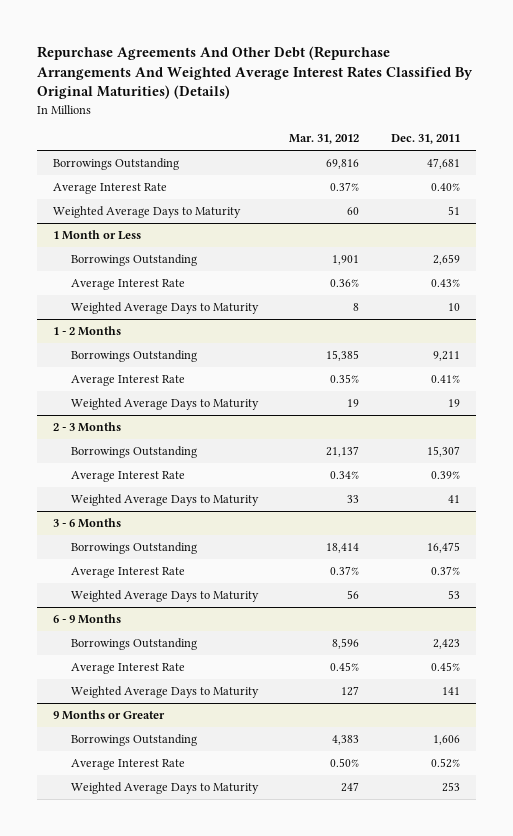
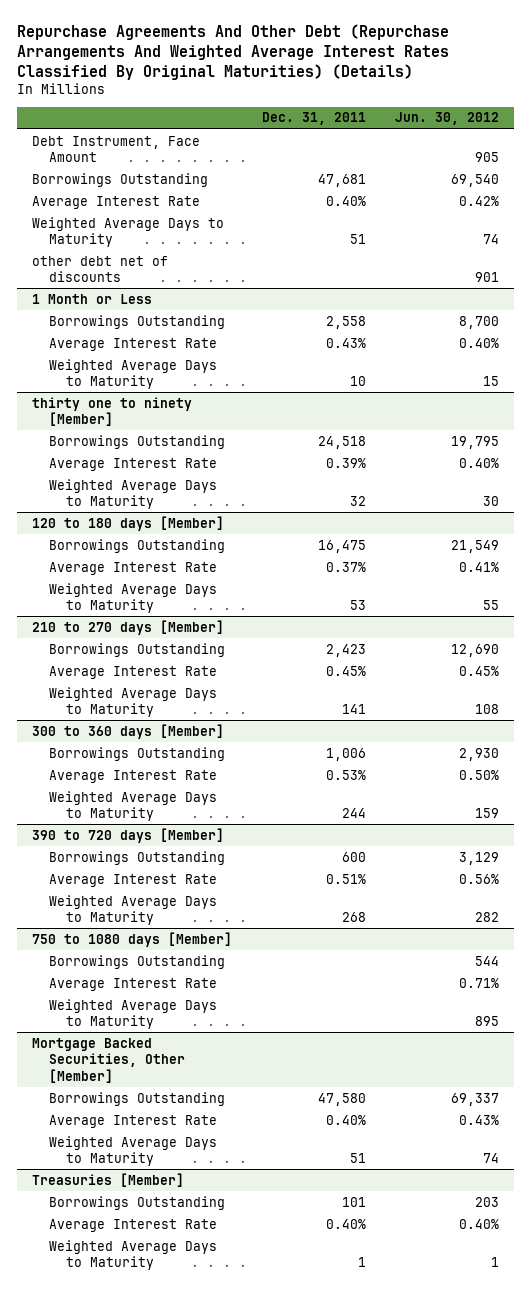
- | Mar. 31, 2012 | Dec. 31, 2011
+ | Dec. 31, 2011 | Jun. 30, 2012
+ Debt Instrument, Face Amount | | 905
+ other debt net of discounts | | 901
@ 1 Month or Less
- Borrowings Outstanding | 1,901 | 2,659
+ Borrowings Outstanding | 2,558 | 8,700
- 1 - 2 Months
- Borrowings Outstanding | 15,385 | 9,211
- Average Interest Rate | 0.35% | 0.41%
- Weighted Average Days to Maturity | 19 | 19
- 2 - 3 Months
- Borrowings Outstanding | 21,137 | 15,307
+ thirty one to ninety [Member]
+ Borrowings Outstanding | 24,518 | 19,795
- Weighted Average Days to Maturity | 33 | 41
- 3 - 6 Months
+ Weighted Average Days to Maturity | 32 | 30
+ 120 to 180 days [Member]
- 6 - 9 Months
+ 210 to 270 days [Member]
- 9 Months or Greater
- Borrowings Outstanding | 4,383 | 1,606
- Average Interest Rate | 0.50% | 0.52%
- Weighted Average Days to Maturity | 247 | 253
+ 300 to 360 days [Member]
+ Borrowings Outstanding | 1,006 | 2,930
+ Average Interest Rate | 0.53% | 0.50%
+ Weighted Average Days to Maturity | 244 | 159
+ 390 to 720 days [Member]
+ Borrowings Outstanding | 600 | 3,129
+ Average Interest Rate | 0.51% | 0.56%
+ Weighted Average Days to Maturity | 268 | 282
+ 750 to 1080 days [Member]
+ Borrowings Outstanding | | 544
+ Average Interest Rate | | 0.71%
+ Weighted Average Days to Maturity | | 895
+ Mortgage Backed Securities, Other [Member]
+ Borrowings Outstanding | 47,580 | 69,337
+ Average Interest Rate | 0.40% | 0.43%
+ Weighted Average Days to Maturity | 51 | 74
+ Treasuries [Member]
+ Borrowings Outstanding | 101 | 203
+ Average Interest Rate | 0.40% | 0.40%
+ Weighted Average Days to Maturity | 1 | 1

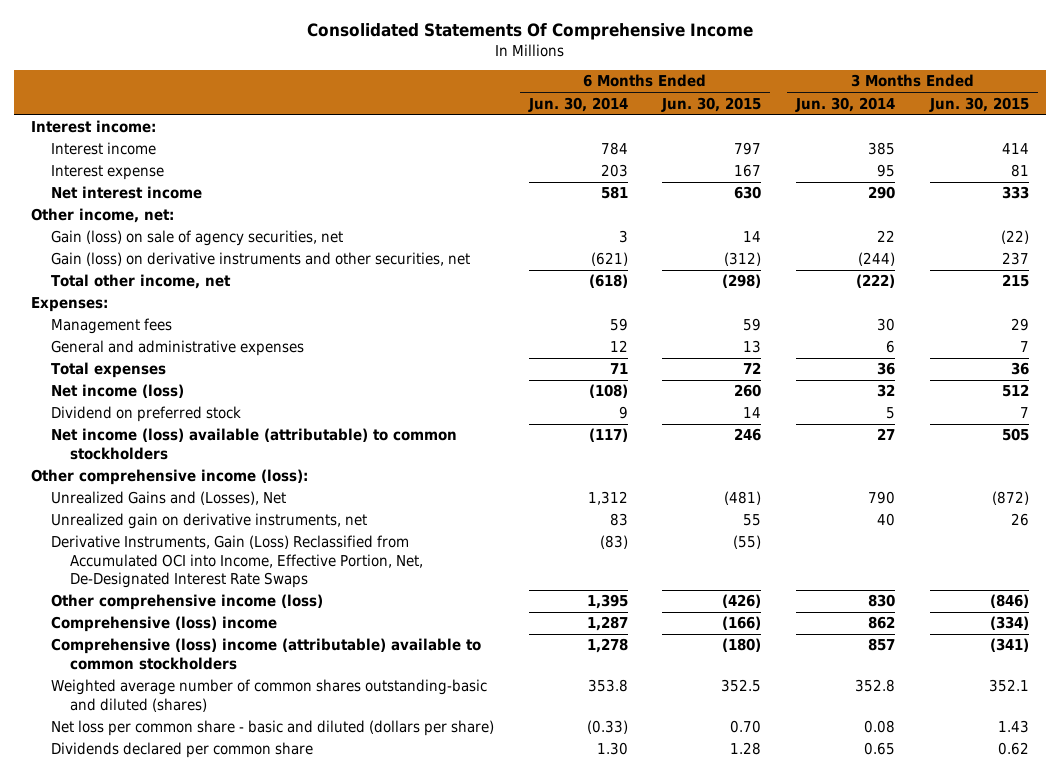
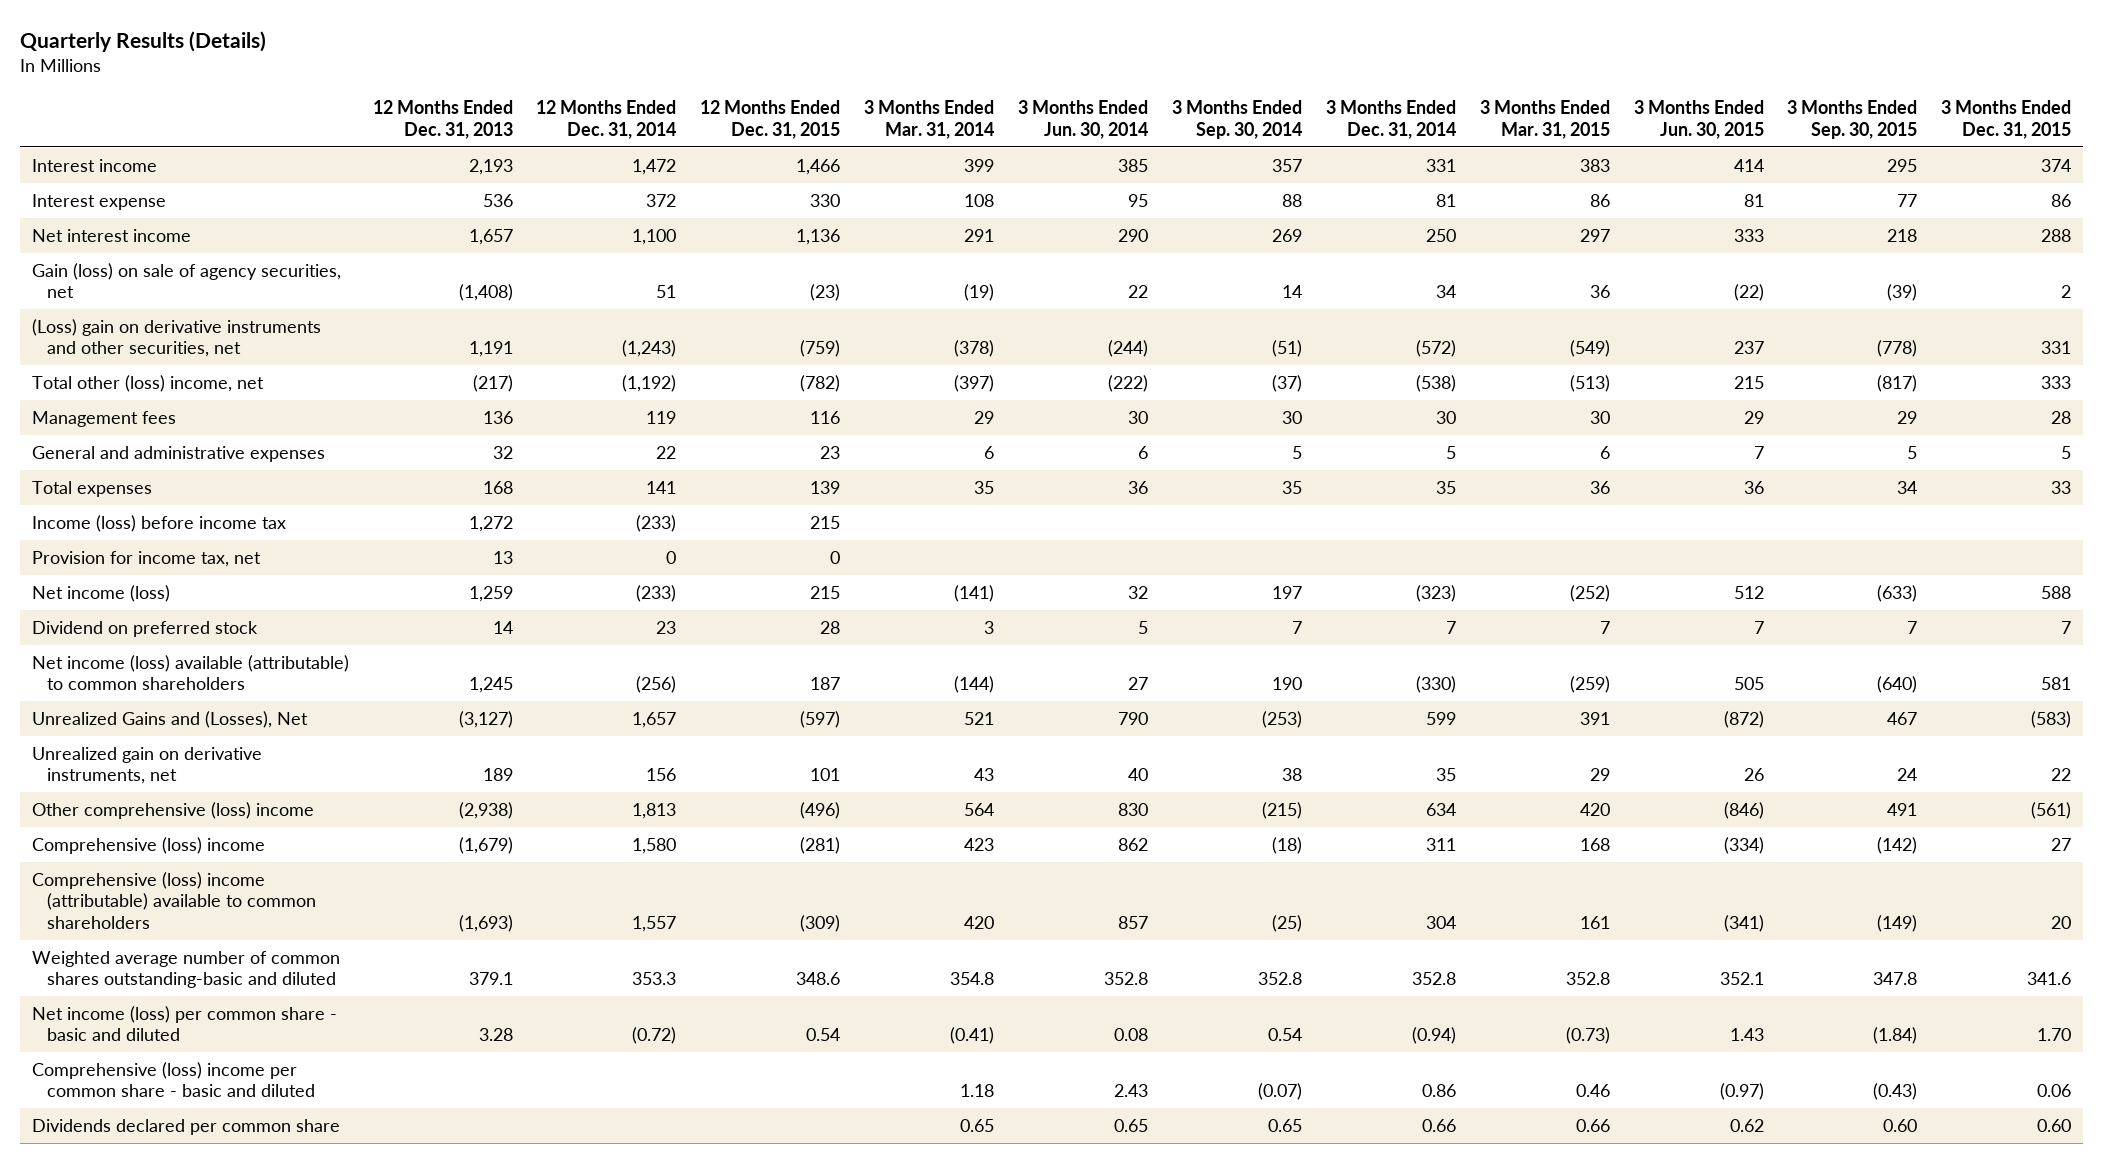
- Consolidated Statements Of Comprehensive Income
+ Quarterly Results (Details)
- | 6 Months Ended Jun. 30, 2014 | 6 Months Ended Jun. 30, 2015 | 3 Months Ended Jun. 30, 2014 | 3 Months Ended Jun. 30, 2015
+ | 12 Months Ended Dec. 31, 2013 | 12 Months Ended Dec. 31, 2014 | 12 Months Ended Dec. 31, 2015 | 3 Months Ended Mar. 31, 2014 | 3 Months Ended Jun. 30, 2014 | 3 Months Ended Sep. 30, 2014 | 3 Months Ended Dec. 31, 2014 | 3 Months Ended Mar. 31, 2015 | 3 Months Ended Jun. 30, 2015 | 3 Months Ended Sep. 30, 2015 | 3 Months Ended Dec. 31, 2015
- Interest income:
- Other income, net:
- Gain (loss) on derivative instruments and other securities, net | (621) | (312) | (244) | 237
- Total other income, net | (618) | (298) | (222) | 215
- Expenses:
+ (Loss) gain on derivative instruments and other securities, net | 1,191 | (1,243) | (759) | (378) | (244) | (51) | (572) | (549) | 237 | (778) | 331
+ Total other (loss) income, net | (217) | (1,192) | (782) | (397) | (222) | (37) | (538) | (513) | 215 | (817) | 333
+ Income (loss) before income tax | 1,272 | (233) | 215 | | | | | | | |
+ Provision for income tax, net | 13 | 0 | 0 | | | | | | | |
- Net income (loss) available (attributable) to common stockholders | (117) | 246 | 27 | 505
- Other comprehensive income (loss):
+ Net income (loss) available (attributable) to common shareholders | 1,245 | (256) | 187 | (144) | 27 | 190 | (330) | (259) | 505 | (640) | 581
- Derivative Instruments, Gain (Loss) Reclassified from Accumulated OCI into Income, Effective Portion, Net, De-Designated Interest Rate Swaps | (83) | (55) | |
- Other comprehensive income (loss) | 1,395 | (426) | 830 | (846)
+ Other comprehensive (loss) income | (2,938) | 1,813 | (496) | 564 | 830 | (215) | 634 | 420 | (846) | 491 | (561)
- Comprehensive (loss) income (attributable) available to common stockholders | 1,278 | (180) | 857 | (341)
- Weighted average number of common shares outstanding-basic and diluted (shares) | 353.8 | 352.5 | 352.8 | 352.1
- Net loss per common share - basic and diluted (dollars per share) | (0.33) | 0.70 | 0.08 | 1.43
+ Comprehensive (loss) income (attributable) available to common shareholders | (1,693) | 1,557 | (309) | 420 | 857 | (25) | 304 | 161 | (341) | (149) | 20
+ Weighted average number of common shares outstanding-basic and diluted | 379.1 | 353.3 | 348.6 | 354.8 | 352.8 | 352.8 | 352.8 | 352.8 | 352.1 | 347.8 | 341.6
+ Net income (loss) per common share - basic and diluted | 3.28 | (0.72) | 0.54 | (0.41) | 0.08 | 0.54 | (0.94) | (0.73) | 1.43 | (1.84) | 1.70
+ Comprehensive (loss) income per common share - basic and diluted | | | | 1.18 | 2.43 | (0.07) | 0.86 | 0.46 | (0.97) | (0.43) | 0.06

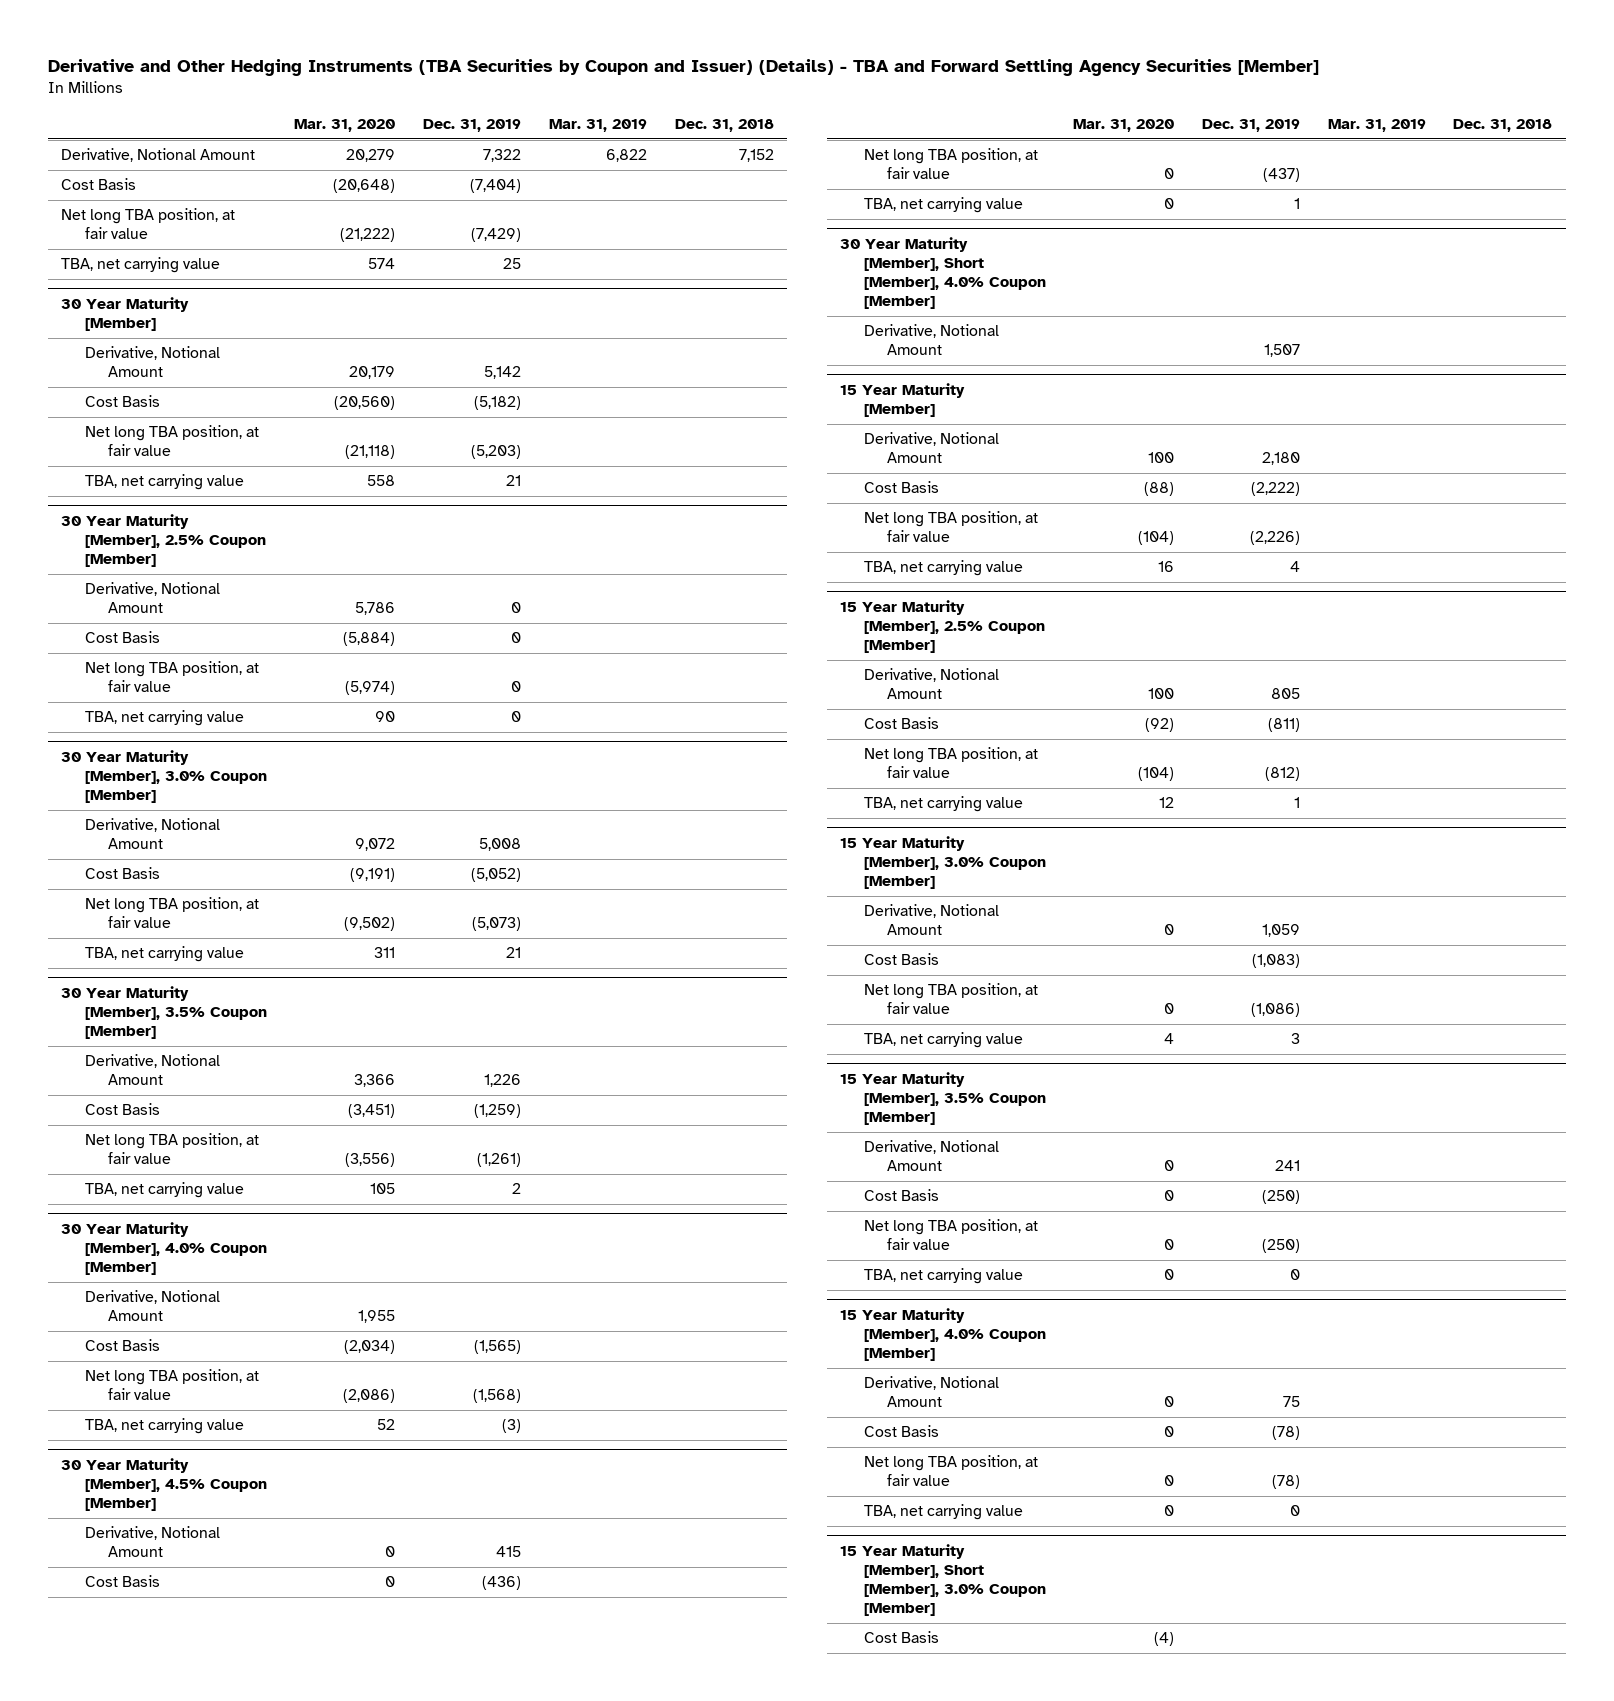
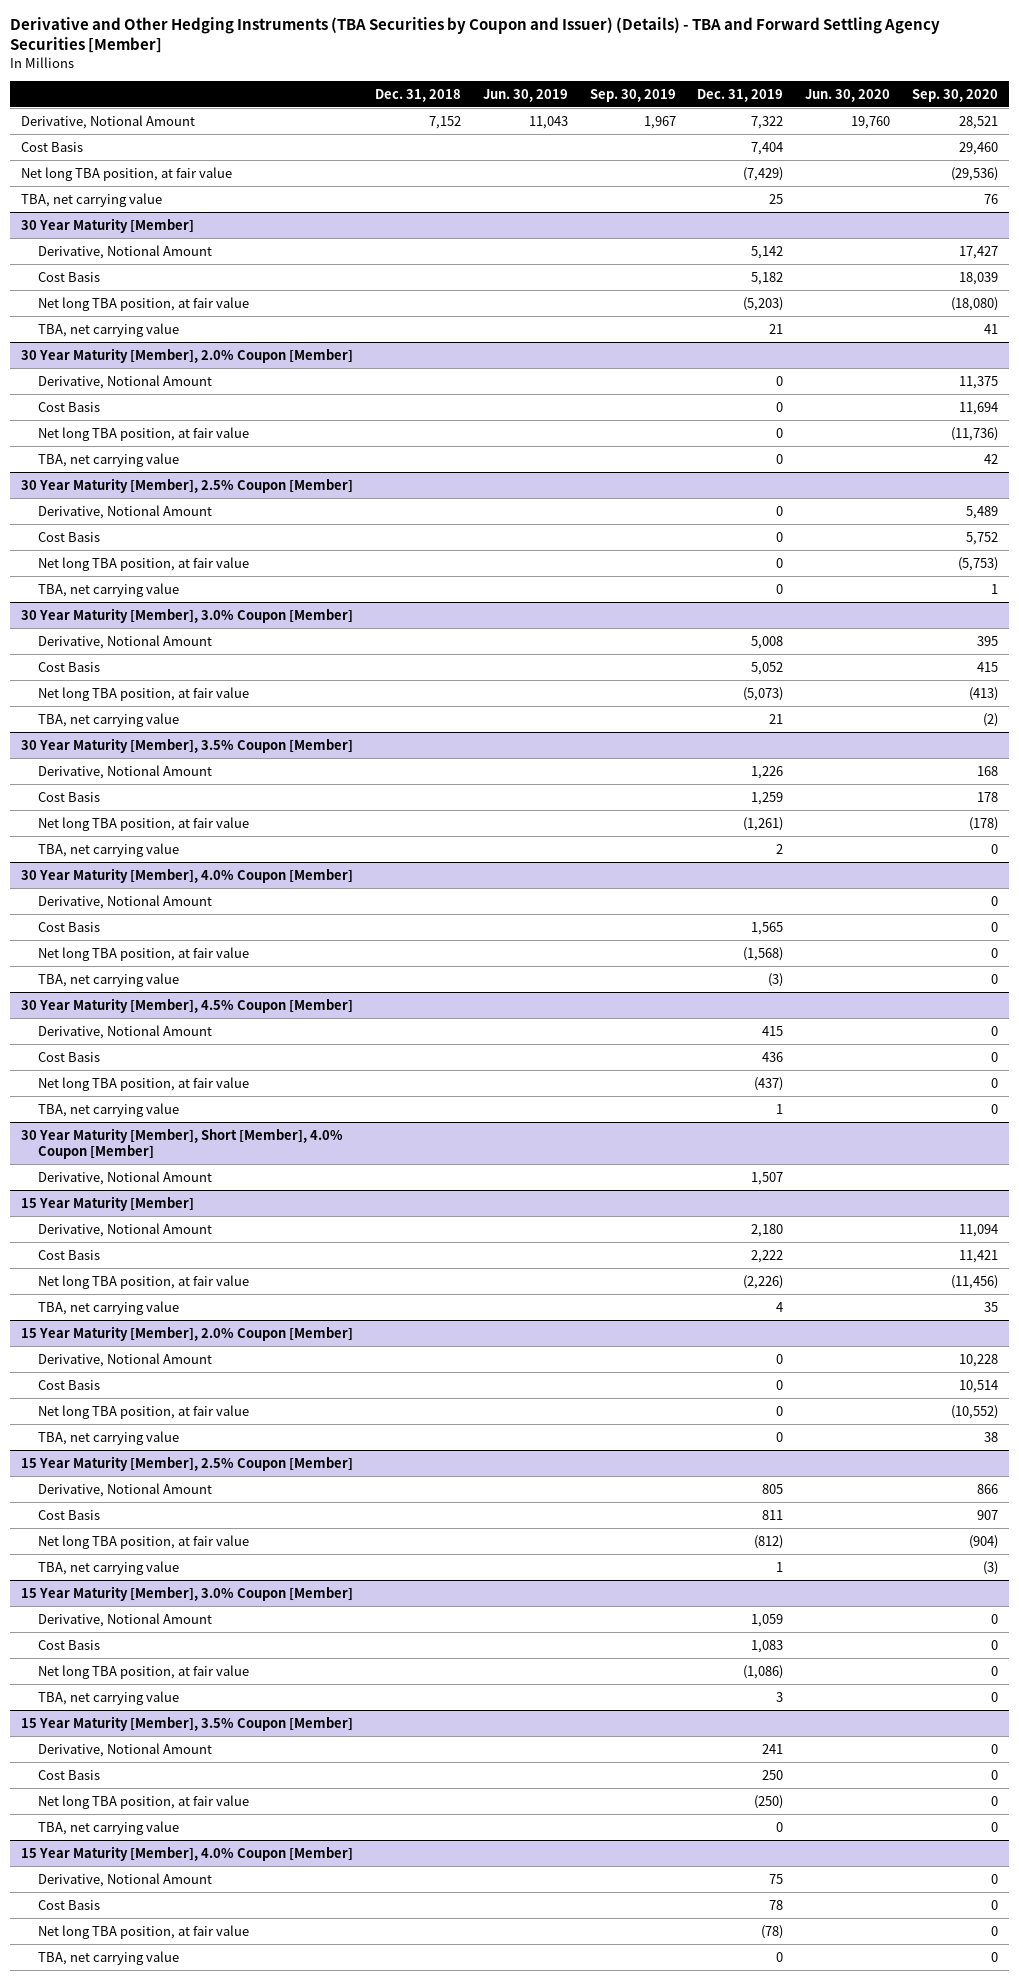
- | Mar. 31, 2020 | Dec. 31, 2019 | Mar. 31, 2019 | Dec. 31, 2018
+ | Dec. 31, 2018 | Jun. 30, 2019 | Sep. 30, 2019 | Dec. 31, 2019 | Jun. 30, 2020 | Sep. 30, 2020
- Cost Basis | (20,648) | (7,404) | |
+ Cost Basis | | | | 7,404 | | 29,460
@ 30 Year Maturity [Member]
- Cost Basis | (20,560) | (5,182) | |
+ Cost Basis | | | | 5,182 | | 18,039
+ 30 Year Maturity [Member], 2.0% Coupon [Member]
+ Derivative, Notional Amount | | | | 0 | | 11,375
+ Cost Basis | | | | 0 | | 11,694
+ Net long TBA position, at fair value | | | | 0 | | (11,736)
+ TBA, net carrying value | | | | 0 | | 42
@ 30 Year Maturity [Member], 3.0% Coupon [Member]
- Cost Basis | (9,191) | (5,052) | |
+ Cost Basis | | | | 5,052 | | 415
@ 30 Year Maturity [Member], 3.5% Coupon [Member]
- Cost Basis | (3,451) | (1,259) | |
+ Cost Basis | | | | 1,259 | | 178
@ 30 Year Maturity [Member], 4.0% Coupon [Member]
- Cost Basis | (2,034) | (1,565) | |
+ Cost Basis | | | | 1,565 | | 0
@ 30 Year Maturity [Member], 4.5% Coupon [Member]
- Cost Basis | 0 | (436) | |
+ Cost Basis | | | | 436 | | 0
@ 15 Year Maturity [Member]
- Cost Basis | (88) | (2,222) | |
+ Cost Basis | | | | 2,222 | | 11,421
+ 15 Year Maturity [Member], 2.0% Coupon [Member]
+ Derivative, Notional Amount | | | | 0 | | 10,228
+ Cost Basis | | | | 0 | | 10,514
+ Net long TBA position, at fair value | | | | 0 | | (10,552)
+ TBA, net carrying value | | | | 0 | | 38
@ 15 Year Maturity [Member], 2.5% Coupon [Member]
- Cost Basis | (92) | (811) | |
+ Cost Basis | | | | 811 | | 907
@ 15 Year Maturity [Member], 3.0% Coupon [Member]
- Cost Basis | | (1,083) | |
+ Cost Basis | | | | 1,083 | | 0
@ 15 Year Maturity [Member], 3.5% Coupon [Member]
- Cost Basis | 0 | (250) | |
+ Cost Basis | | | | 250 | | 0
@ 15 Year Maturity [Member], 4.0% Coupon [Member]
- Cost Basis | 0 | (78) | |
+ Cost Basis | | | | 78 | | 0
- 15 Year Maturity [Member], Short [Member], 3.0% Coupon [Member]
- Cost Basis | (4) | | |

